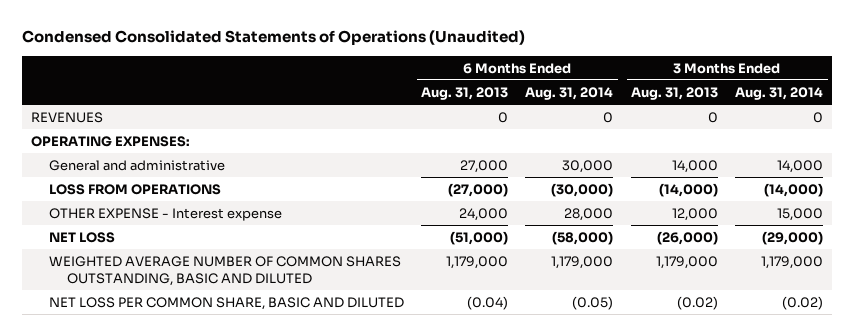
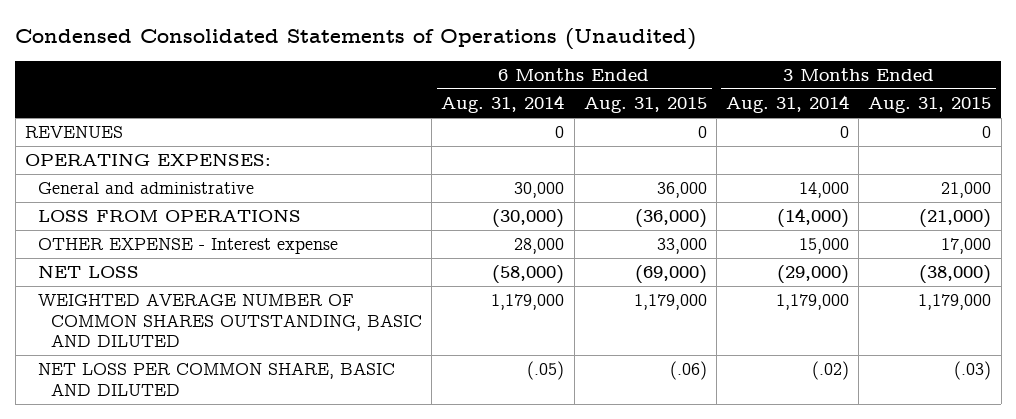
- | 6 Months Ended Aug. 31, 2013 | 6 Months Ended Aug. 31, 2014 | 3 Months Ended Aug. 31, 2013 | 3 Months Ended Aug. 31, 2014
+ | 6 Months Ended Aug. 31, 2014 | 6 Months Ended Aug. 31, 2015 | 3 Months Ended Aug. 31, 2014 | 3 Months Ended Aug. 31, 2015
- NET LOSS PER COMMON SHARE, BASIC AND DILUTED | (0.04) | (0.05) | (0.02) | (0.02)
+ NET LOSS PER COMMON SHARE, BASIC AND DILUTED | (.05) | (.06) | (.02) | (.03)

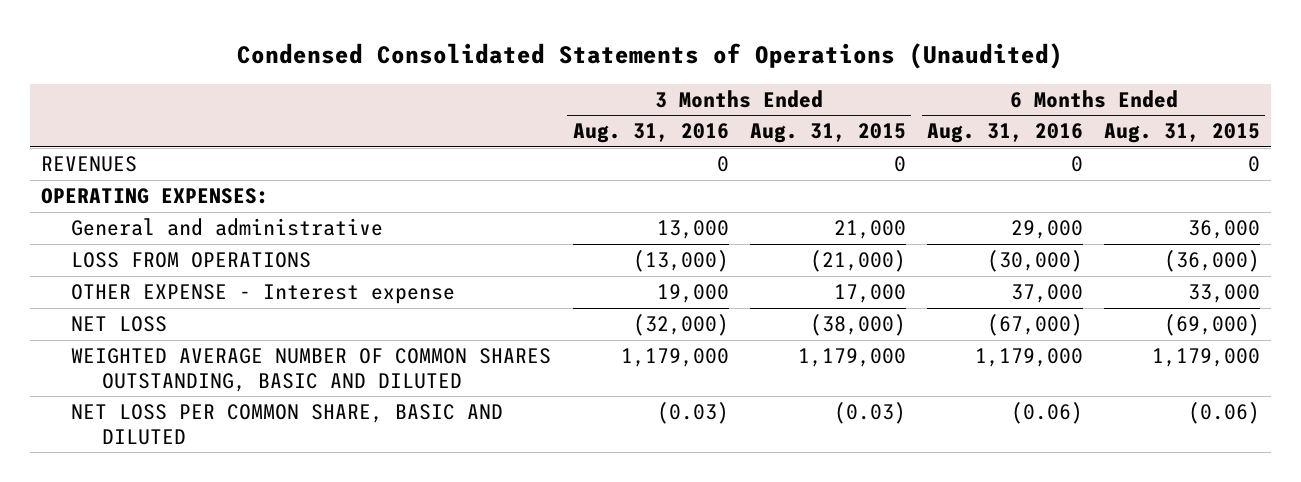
- | 6 Months Ended Aug. 31, 2014 | 6 Months Ended Aug. 31, 2015 | 3 Months Ended Aug. 31, 2014 | 3 Months Ended Aug. 31, 2015
+ | 3 Months Ended Aug. 31, 2016 | 3 Months Ended Aug. 31, 2015 | 6 Months Ended Aug. 31, 2016 | 6 Months Ended Aug. 31, 2015
- NET LOSS PER COMMON SHARE, BASIC AND DILUTED | (.05) | (.06) | (.02) | (.03)
+ NET LOSS PER COMMON SHARE, BASIC AND DILUTED | (0.03) | (0.03) | (0.06) | (0.06)

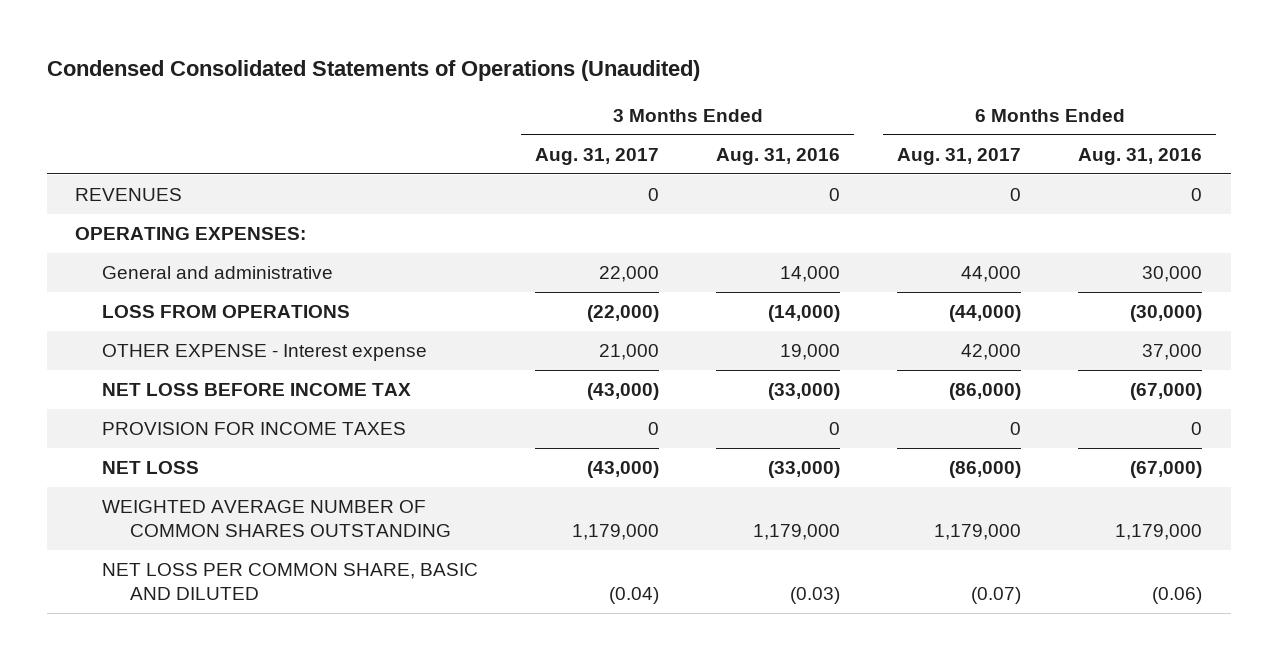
- | 3 Months Ended Aug. 31, 2016 | 3 Months Ended Aug. 31, 2015 | 6 Months Ended Aug. 31, 2016 | 6 Months Ended Aug. 31, 2015
+ | 3 Months Ended Aug. 31, 2017 | 3 Months Ended Aug. 31, 2016 | 6 Months Ended Aug. 31, 2017 | 6 Months Ended Aug. 31, 2016
- General and administrative | 13,000 | 21,000 | 29,000 | 36,000
- LOSS FROM OPERATIONS | (13,000) | (21,000) | (30,000) | (36,000)
+ General and administrative | 22,000 | 14,000 | 44,000 | 30,000
+ LOSS FROM OPERATIONS | (22,000) | (14,000) | (44,000) | (30,000)
- NET LOSS | (32,000) | (38,000) | (67,000) | (69,000)
- WEIGHTED AVERAGE NUMBER OF COMMON SHARES OUTSTANDING, BASIC AND DILUTED | 1,179,000 | 1,179,000 | 1,179,000 | 1,179,000
+ NET LOSS BEFORE INCOME TAX | (43,000) | (33,000) | (86,000) | (67,000)
+ PROVISION FOR INCOME TAXES | 0 | 0 | 0 | 0
+ NET LOSS | (43,000) | (33,000) | (86,000) | (67,000)
+ WEIGHTED AVERAGE NUMBER OF COMMON SHARES OUTSTANDING | 1,179,000 | 1,179,000 | 1,179,000 | 1,179,000

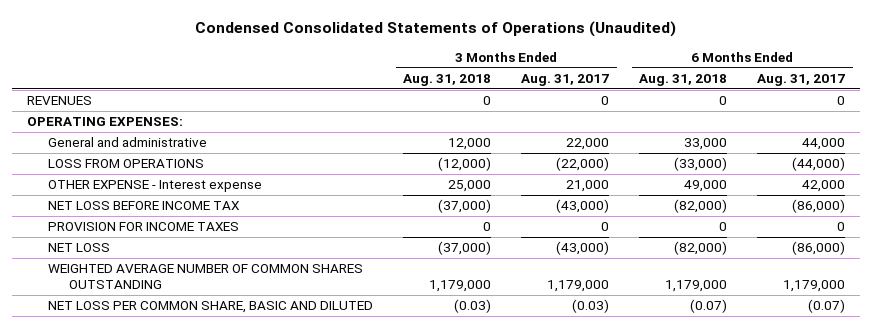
- | 3 Months Ended Aug. 31, 2017 | 3 Months Ended Aug. 31, 2016 | 6 Months Ended Aug. 31, 2017 | 6 Months Ended Aug. 31, 2016
+ | 3 Months Ended Aug. 31, 2018 | 3 Months Ended Aug. 31, 2017 | 6 Months Ended Aug. 31, 2018 | 6 Months Ended Aug. 31, 2017
- NET LOSS PER COMMON SHARE, BASIC AND DILUTED | (0.04) | (0.03) | (0.07) | (0.06)
+ NET LOSS PER COMMON SHARE, BASIC AND DILUTED | (0.03) | (0.03) | (0.07) | (0.07)

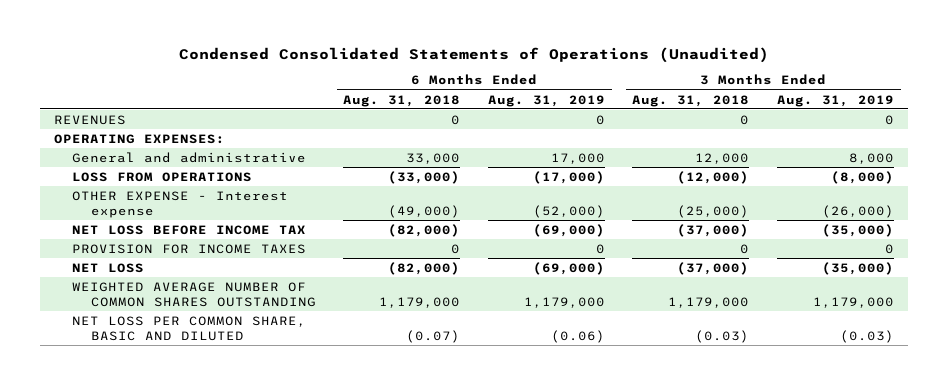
- | 3 Months Ended Aug. 31, 2018 | 3 Months Ended Aug. 31, 2017 | 6 Months Ended Aug. 31, 2018 | 6 Months Ended Aug. 31, 2017
+ | 6 Months Ended Aug. 31, 2018 | 6 Months Ended Aug. 31, 2019 | 3 Months Ended Aug. 31, 2018 | 3 Months Ended Aug. 31, 2019
- OTHER EXPENSE - Interest expense | 25,000 | 21,000 | 49,000 | 42,000
+ OTHER EXPENSE - Interest expense | (49,000) | (52,000) | (25,000) | (26,000)

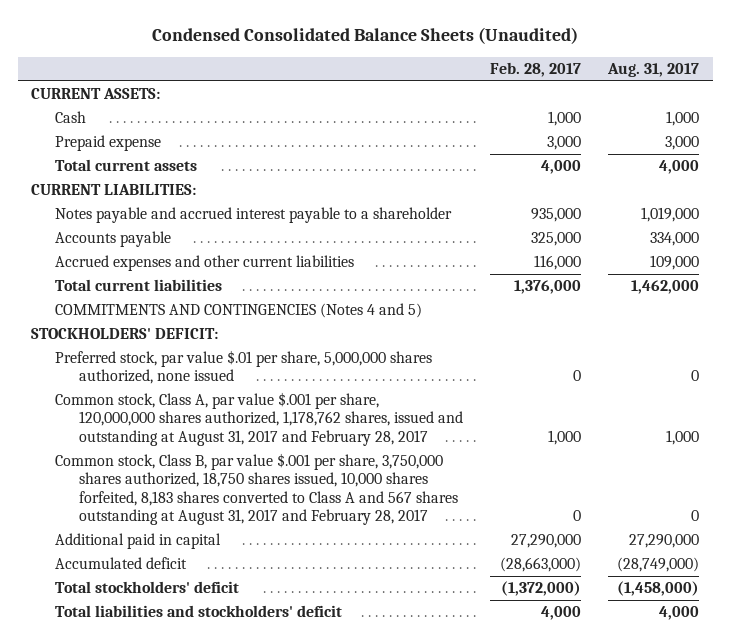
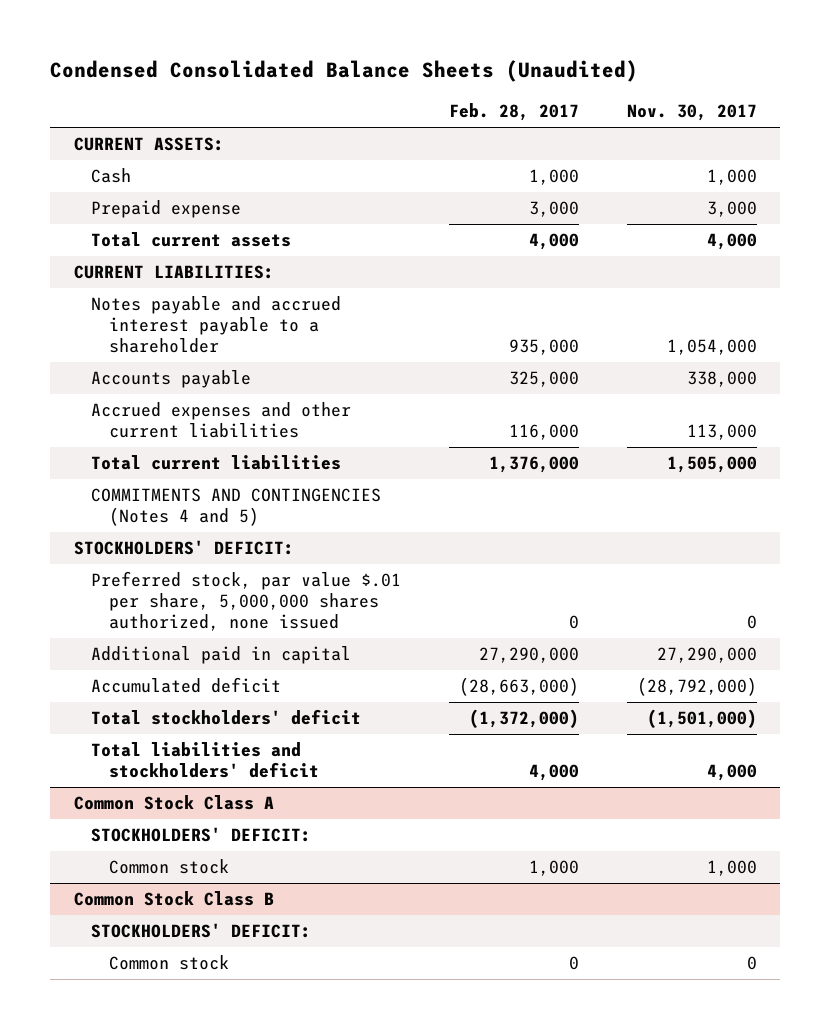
- | Feb. 28, 2017 | Aug. 31, 2017
+ | Feb. 28, 2017 | Nov. 30, 2017
- Common stock, Class A, par value $.001 per share, 120,000,000 shares authorized, 1,178,762 shares, issued and outstanding at August 31, 2017 and February 28, 2017 | 1,000 | 1,000
- Common stock, Class B, par value $.001 per share, 3,750,000 shares authorized, 18,750 shares issued, 10,000 shares forfeited, 8,183 shares converted to Class A and 567 shares outstanding at August 31, 2017 and February 28, 2017 | 0 | 0
+ Common Stock Class A
+ STOCKHOLDERS' DEFICIT:
+ Common stock | 1,000 | 1,000
+ Common Stock Class B
+ STOCKHOLDERS' DEFICIT:
+ Common stock | 0 | 0

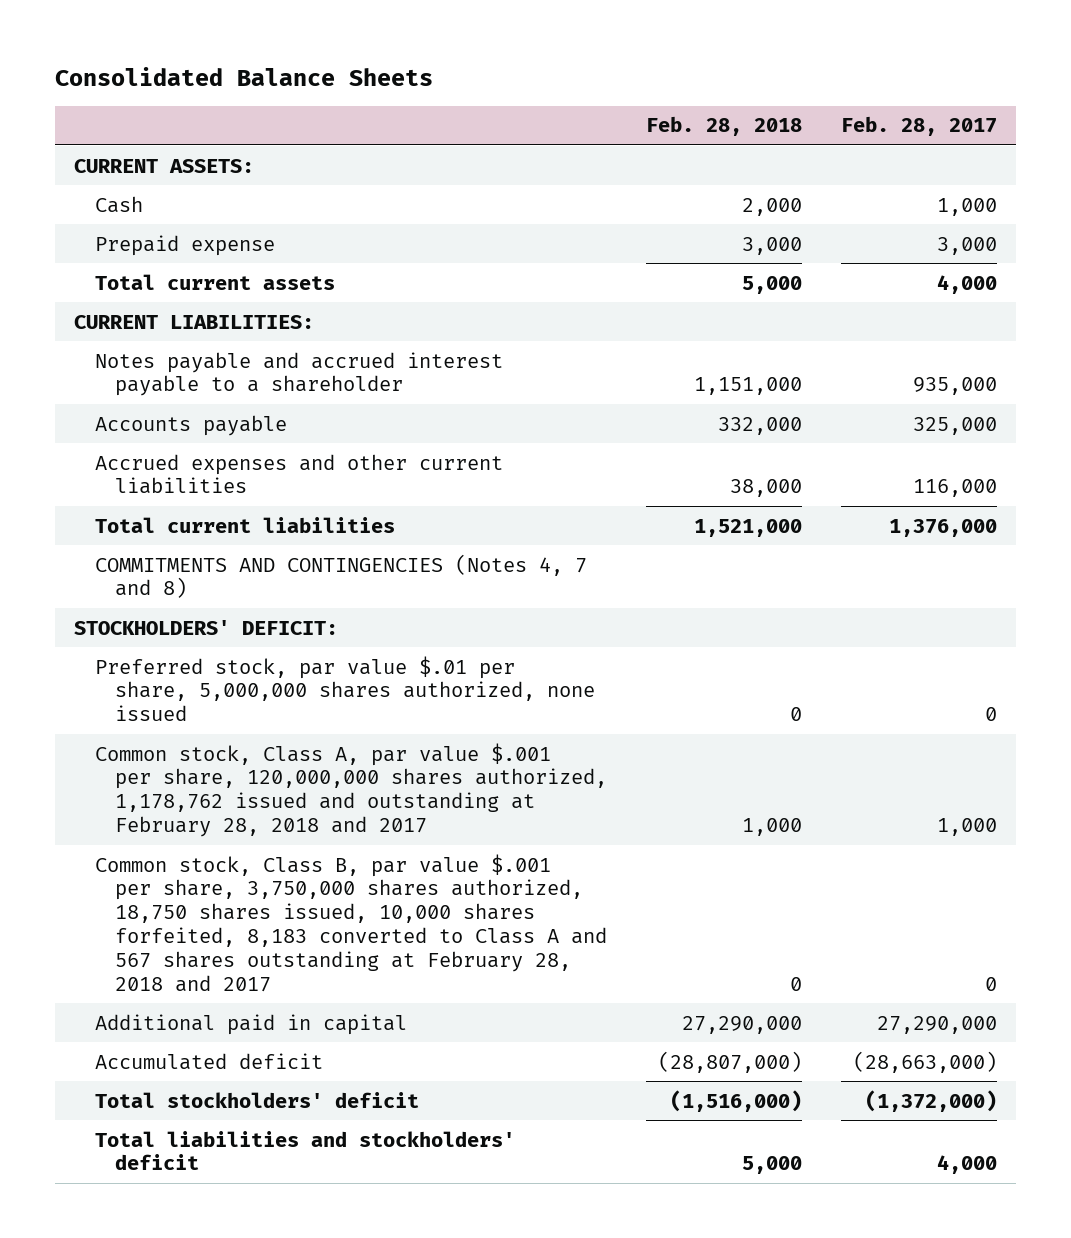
- Condensed Consolidated Balance Sheets (Unaudited)
+ Consolidated Balance Sheets
- | Feb. 28, 2017 | Nov. 30, 2017
+ | Feb. 28, 2018 | Feb. 28, 2017
- COMMITMENTS AND CONTINGENCIES (Notes 4 and 5)
+ COMMITMENTS AND CONTINGENCIES (Notes 4, 7 and 8)
+ Common stock, Class A, par value $.001 per share, 120,000,000 shares authorized, 1,178,762 issued and outstanding at February 28, 2018 and 2017 | 1,000 | 1,000
+ Common stock, Class B, par value $.001 per share, 3,750,000 shares authorized, 18,750 shares issued, 10,000 shares forfeited, 8,183 converted to Class A and 567 shares outstanding at February 28, 2018 and 2017 | 0 | 0
- Common Stock Class A
- STOCKHOLDERS' DEFICIT:
- Common stock | 1,000 | 1,000
- Common Stock Class B
- STOCKHOLDERS' DEFICIT:
- Common stock | 0 | 0

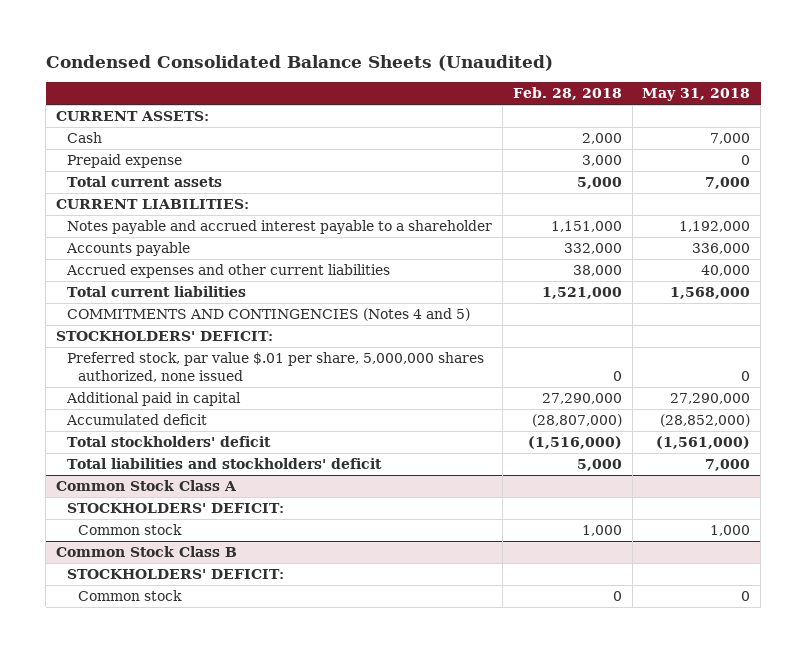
- Consolidated Balance Sheets
+ Condensed Consolidated Balance Sheets (Unaudited)
- | Feb. 28, 2018 | Feb. 28, 2017
+ | Feb. 28, 2018 | May 31, 2018
- COMMITMENTS AND CONTINGENCIES (Notes 4, 7 and 8)
+ COMMITMENTS AND CONTINGENCIES (Notes 4 and 5)
- Common stock, Class A, par value $.001 per share, 120,000,000 shares authorized, 1,178,762 issued and outstanding at February 28, 2018 and 2017 | 1,000 | 1,000
- Common stock, Class B, par value $.001 per share, 3,750,000 shares authorized, 18,750 shares issued, 10,000 shares forfeited, 8,183 converted to Class A and 567 shares outstanding at February 28, 2018 and 2017 | 0 | 0
+ Common Stock Class A
+ STOCKHOLDERS' DEFICIT:
+ Common stock | 1,000 | 1,000
+ Common Stock Class B
+ STOCKHOLDERS' DEFICIT:
+ Common stock | 0 | 0

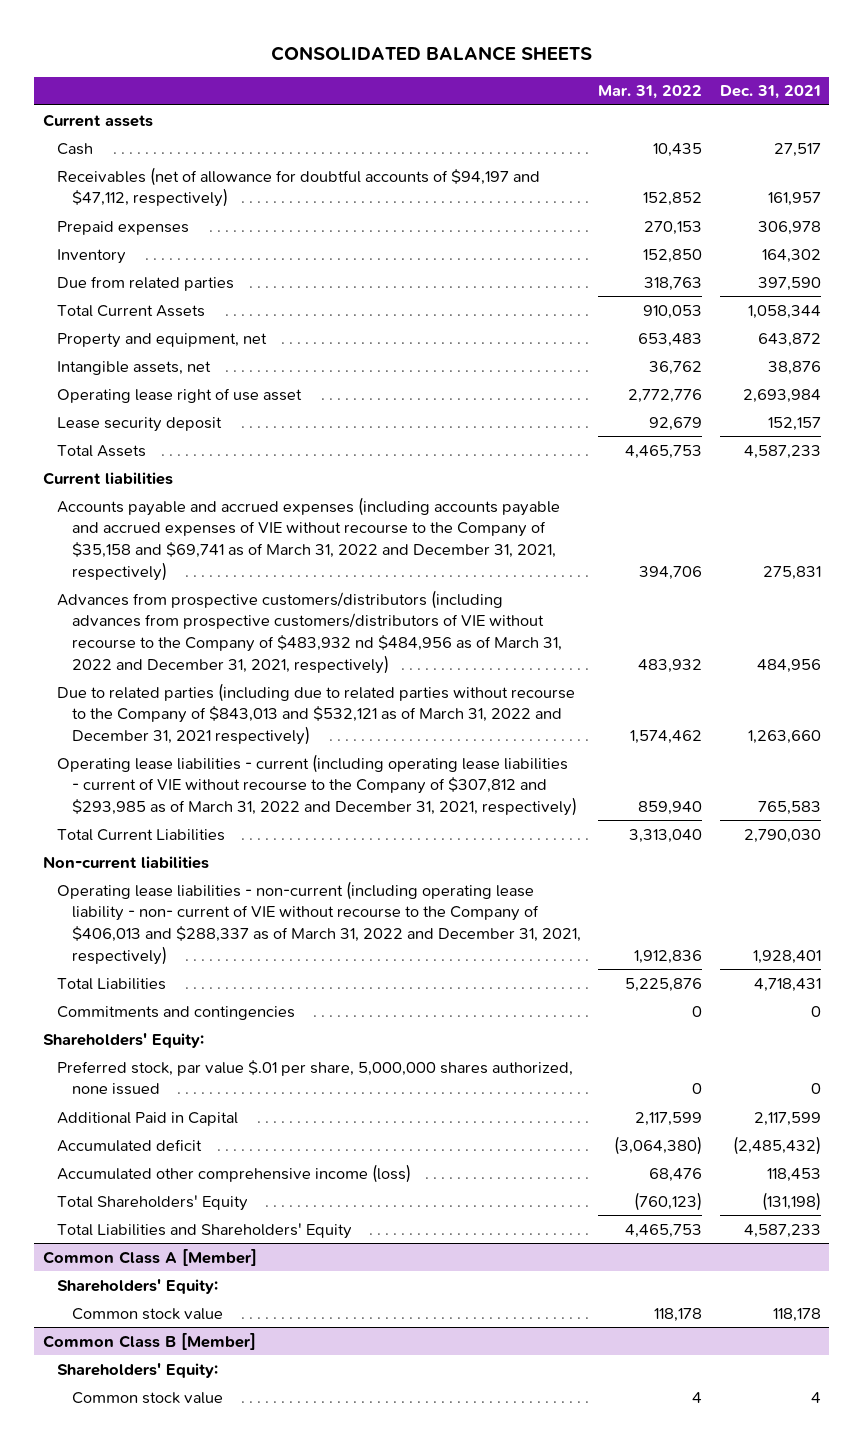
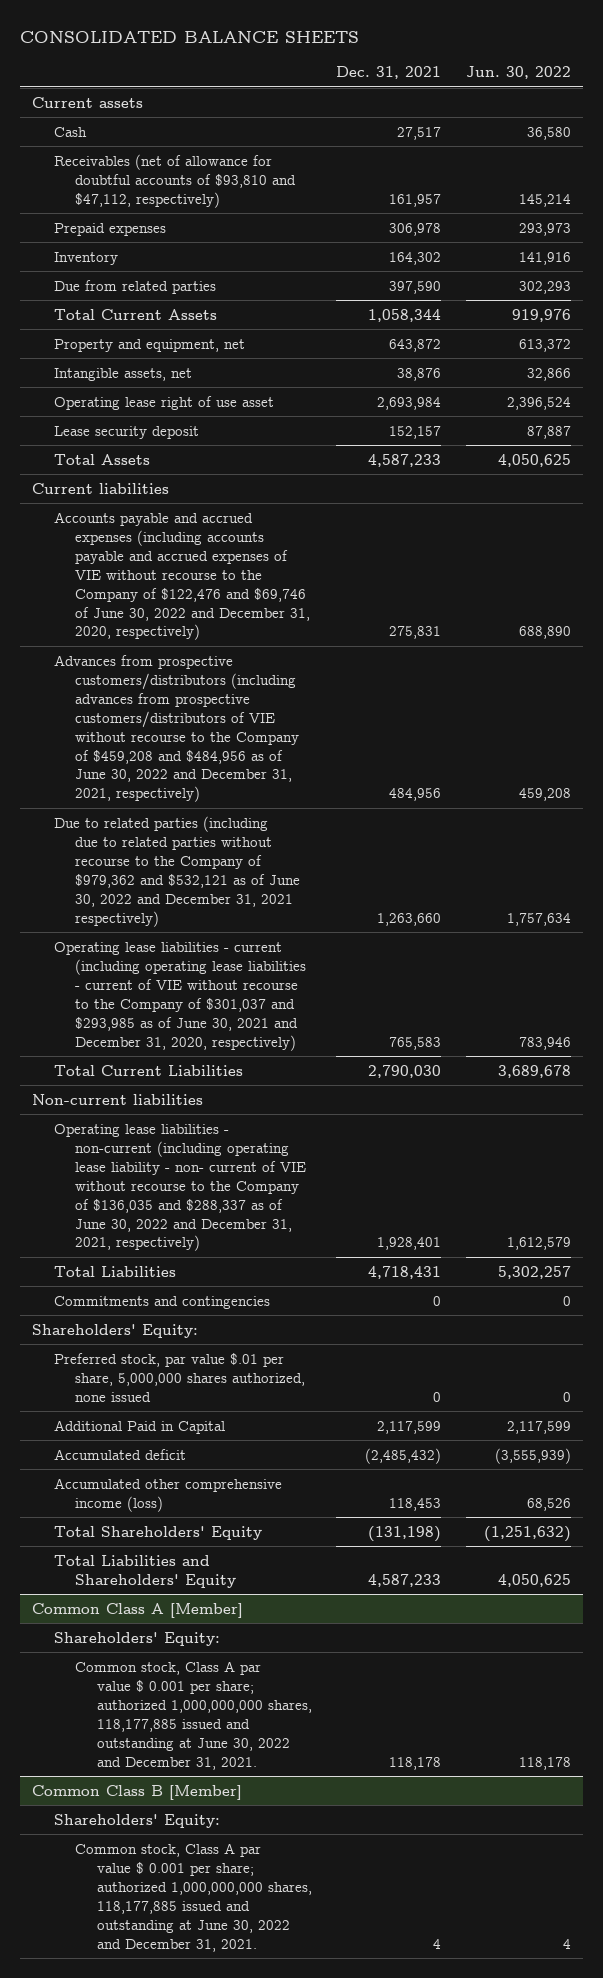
- | Mar. 31, 2022 | Dec. 31, 2021
+ | Dec. 31, 2021 | Jun. 30, 2022
- Receivables (net of allowance for doubtful accounts of $94,197 and $47,112, respectively) | 152,852 | 161,957
+ Receivables (net of allowance for doubtful accounts of $93,810 and $47,112, respectively) | 161,957 | 145,214
- Accounts payable and accrued expenses (including accounts payable and accrued expenses of VIE without recourse to the Company of $35,158 and $69,741 as of March 31, 2022 and December 31, 2021, respectively) | 394,706 | 275,831
- Advances from prospective customers/distributors (including advances from prospective customers/distributors of VIE without recourse to the Company of $483,932 nd $484,956 as of March 31, 2022 and December 31, 2021, respectively) | 483,932 | 484,956
- Due to related parties (including due to related parties without recourse to the Company of $843,013 and $532,121 as of March 31, 2022 and December 31, 2021 respectively) | 1,574,462 | 1,263,660
- Operating lease liabilities - current (including operating lease liabilities - current of VIE without recourse to the Company of $307,812 and $293,985 as of March 31, 2022 and December 31, 2021, respectively) | 859,940 | 765,583
+ Accounts payable and accrued expenses (including accounts payable and accrued expenses of VIE without recourse to the Company of $122,476 and $69,746 of June 30, 2022 and December 31, 2020, respectively) | 275,831 | 688,890
+ Advances from prospective customers/distributors (including advances from prospective customers/distributors of VIE without recourse to the Company of $459,208 and $484,956 as of June 30, 2022 and December 31, 2021, respectively) | 484,956 | 459,208
+ Due to related parties (including due to related parties without recourse to the Company of $979,362 and $532,121 as of June 30, 2022 and December 31, 2021 respectively) | 1,263,660 | 1,757,634
+ Operating lease liabilities - current (including operating lease liabilities - current of VIE without recourse to the Company of $301,037 and $293,985 as of June 30, 2021 and December 31, 2020, respectively) | 765,583 | 783,946
- Operating lease liabilities - non-current (including operating lease liability - non- current of VIE without recourse to the Company of $406,013 and $288,337 as of March 31, 2022 and December 31, 2021, respectively) | 1,912,836 | 1,928,401
+ Operating lease liabilities - non-current (including operating lease liability - non- current of VIE without recourse to the Company of $136,035 and $288,337 as of June 30, 2022 and December 31, 2021, respectively) | 1,928,401 | 1,612,579
@ Common Class A [Member]
- Common stock value | 118,178 | 118,178
+ Common stock, Class A par value $ 0.001 per share; authorized 1,000,000,000 shares, 118,177,885 issued and outstanding at June 30, 2022 and December 31, 2021. | 118,178 | 118,178
@ Common Class B [Member]
- Common stock value | 4 | 4
+ Common stock, Class A par value $ 0.001 per share; authorized 1,000,000,000 shares, 118,177,885 issued and outstanding at June 30, 2022 and December 31, 2021. | 4 | 4

